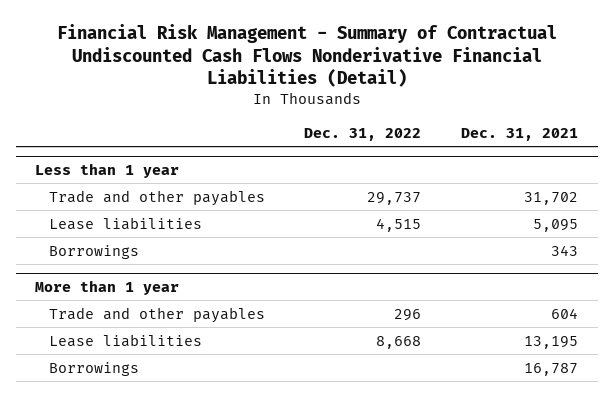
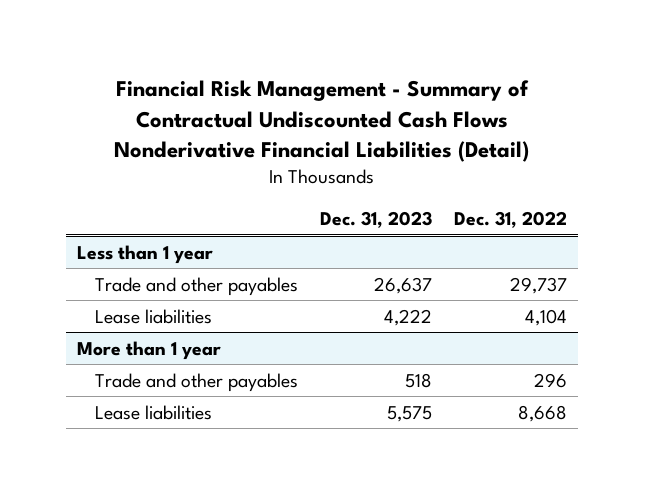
- | Dec. 31, 2022 | Dec. 31, 2021
+ | Dec. 31, 2023 | Dec. 31, 2022
@ Less than 1 year
- Lease liabilities | 4,515 | 5,095
- Borrowings | | 343
+ Lease liabilities | 4,222 | 4,104
@ More than 1 year
- Borrowings | | 16,787

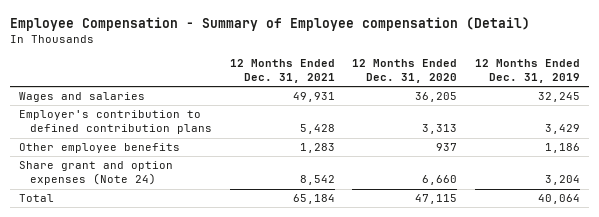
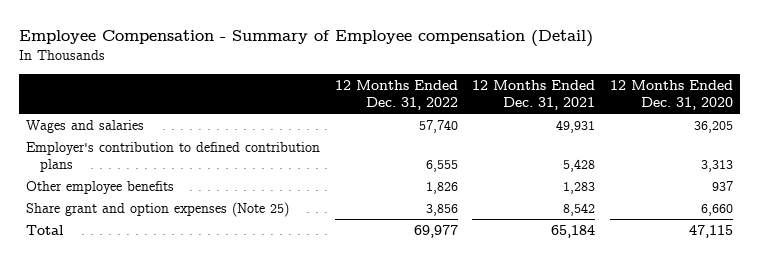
- | 12 Months Ended Dec. 31, 2021 | 12 Months Ended Dec. 31, 2020 | 12 Months Ended Dec. 31, 2019
+ | 12 Months Ended Dec. 31, 2022 | 12 Months Ended Dec. 31, 2021 | 12 Months Ended Dec. 31, 2020
- Share grant and option expenses (Note 24) | 8,542 | 6,660 | 3,204
+ Share grant and option expenses (Note 25) | 3,856 | 8,542 | 6,660

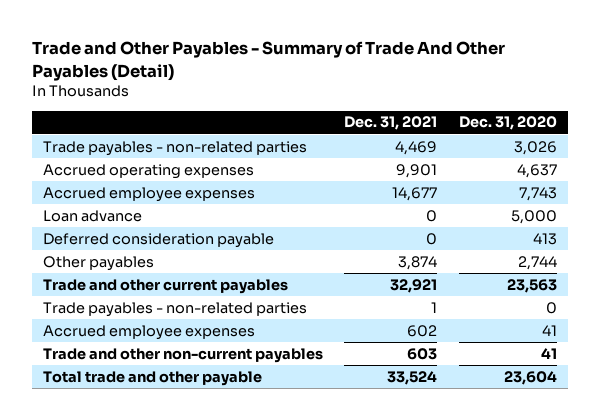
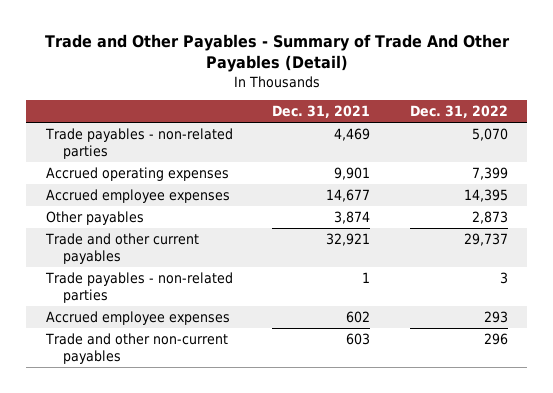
- | Dec. 31, 2021 | Dec. 31, 2020
+ | Dec. 31, 2021 | Dec. 31, 2022
- Loan advance | 0 | 5,000
- Deferred consideration payable | 0 | 413
- Total trade and other payable | 33,524 | 23,604

